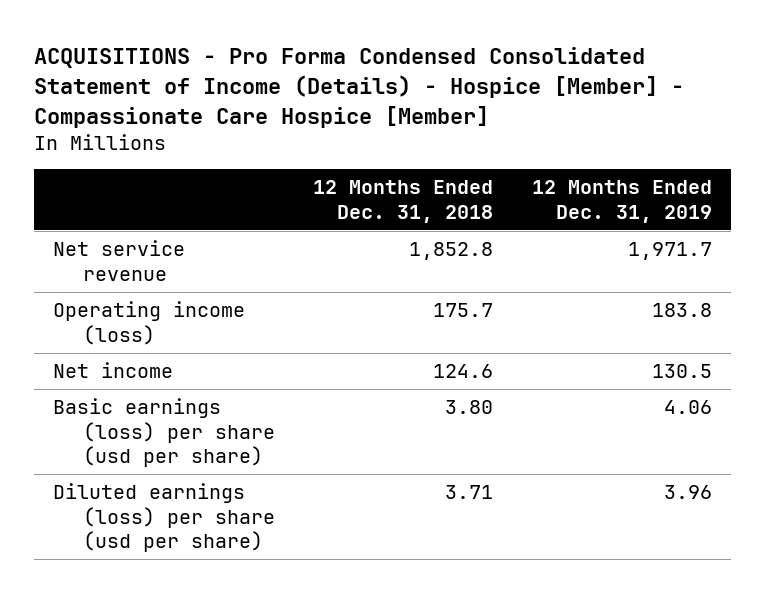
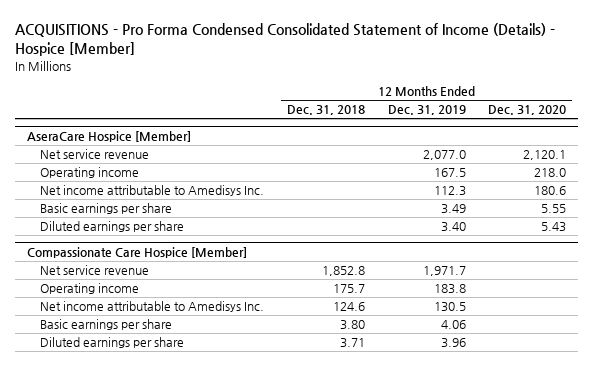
- ACQUISITIONS - Pro Forma Condensed Consolidated Statement of Income (Details) - Hospice [Member] - Compassionate Care Hospice [Member]
+ ACQUISITIONS - Pro Forma Condensed Consolidated Statement of Income (Details) - Hospice [Member]
- | 12 Months Ended Dec. 31, 2018 | 12 Months Ended Dec. 31, 2019
+ | 12 Months Ended Dec. 31, 2018 | 12 Months Ended Dec. 31, 2019 | 12 Months Ended Dec. 31, 2020
+ AseraCare Hospice [Member]
+ Net service revenue | | 2,077.0 | 2,120.1
+ Operating income | | 167.5 | 218.0
+ Net income attributable to Amedisys Inc. | | 112.3 | 180.6
+ Basic earnings per share | | 3.49 | 5.55
+ Diluted earnings per share | | 3.40 | 5.43
+ Compassionate Care Hospice [Member]
- Operating income (loss) | 175.7 | 183.8
- Net income | 124.6 | 130.5
- Basic earnings (loss) per share (usd per share) | 3.80 | 4.06
- Diluted earnings (loss) per share (usd per share) | 3.71 | 3.96
+ Operating income | 175.7 | 183.8 |
+ Net income attributable to Amedisys Inc. | 124.6 | 130.5 |
+ Basic earnings per share | 3.80 | 4.06 |
+ Diluted earnings per share | 3.71 | 3.96 |

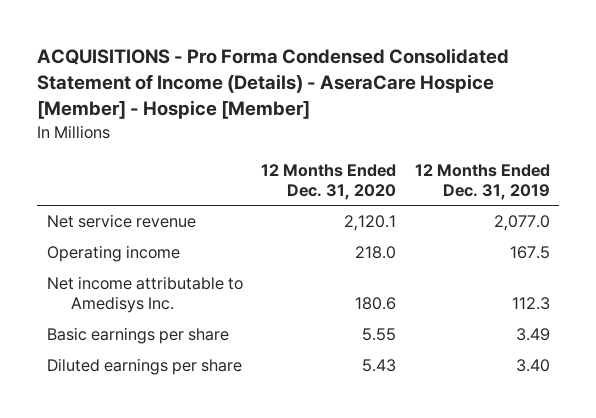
- ACQUISITIONS - Pro Forma Condensed Consolidated Statement of Income (Details) - Hospice [Member]
+ ACQUISITIONS - Pro Forma Condensed Consolidated Statement of Income (Details) - AseraCare Hospice [Member] - Hospice [Member]
- | 12 Months Ended Dec. 31, 2018 | 12 Months Ended Dec. 31, 2019 | 12 Months Ended Dec. 31, 2020
+ | 12 Months Ended Dec. 31, 2020 | 12 Months Ended Dec. 31, 2019
- AseraCare Hospice [Member]
- Compassionate Care Hospice [Member]
- Net service revenue | 1,852.8 | 1,971.7 |
- Operating income | 175.7 | 183.8 |
- Net income attributable to Amedisys Inc. | 124.6 | 130.5 |
- Basic earnings per share | 3.80 | 4.06 |
- Diluted earnings per share | 3.71 | 3.96 |

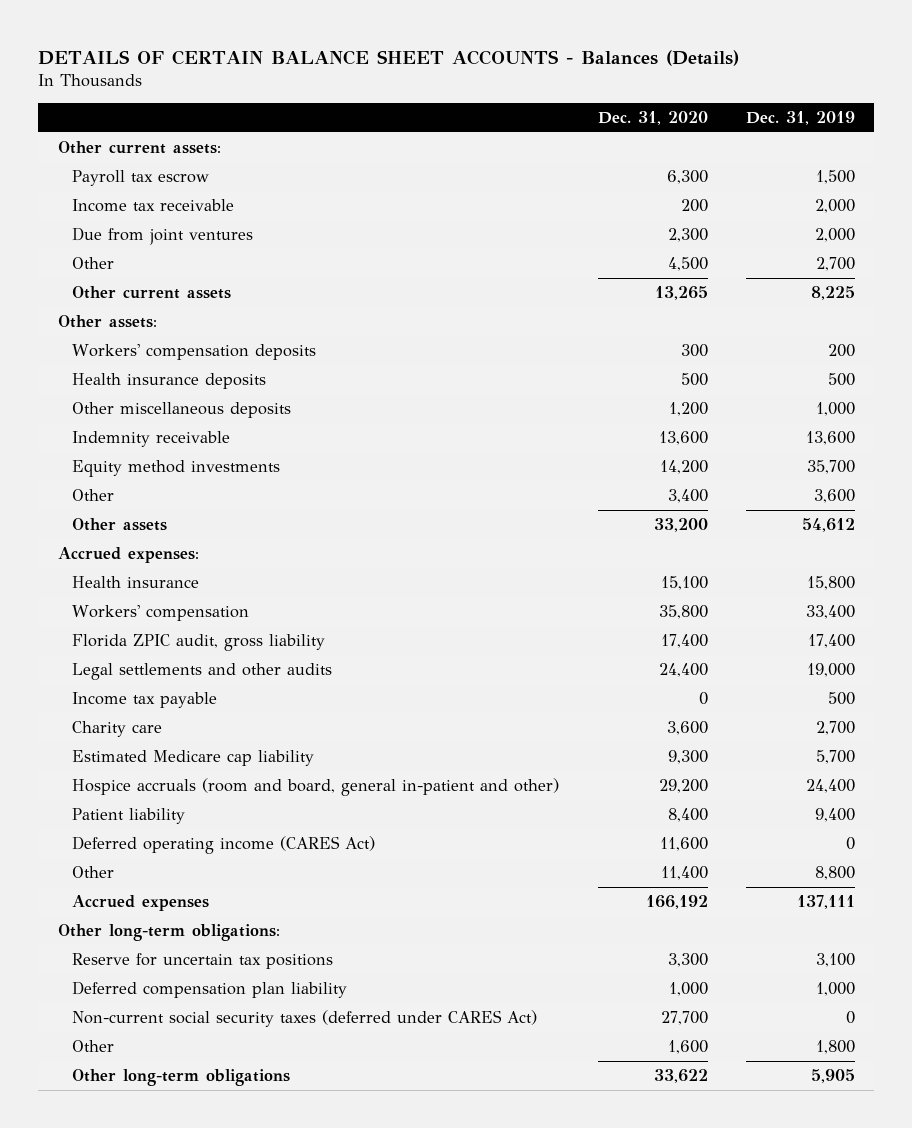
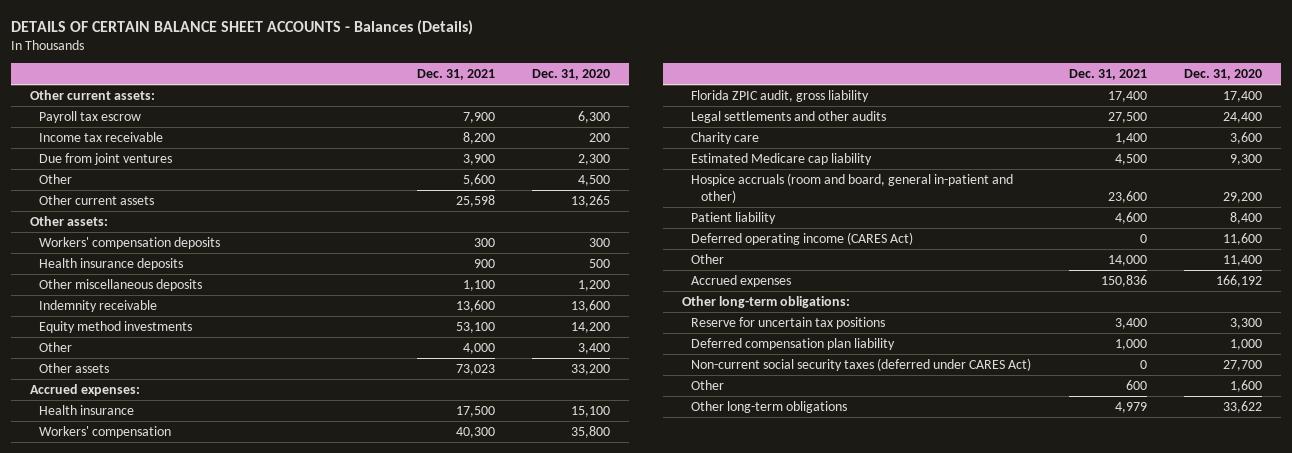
- | Dec. 31, 2020 | Dec. 31, 2019
+ | Dec. 31, 2021 | Dec. 31, 2020
- Income tax payable | 0 | 500

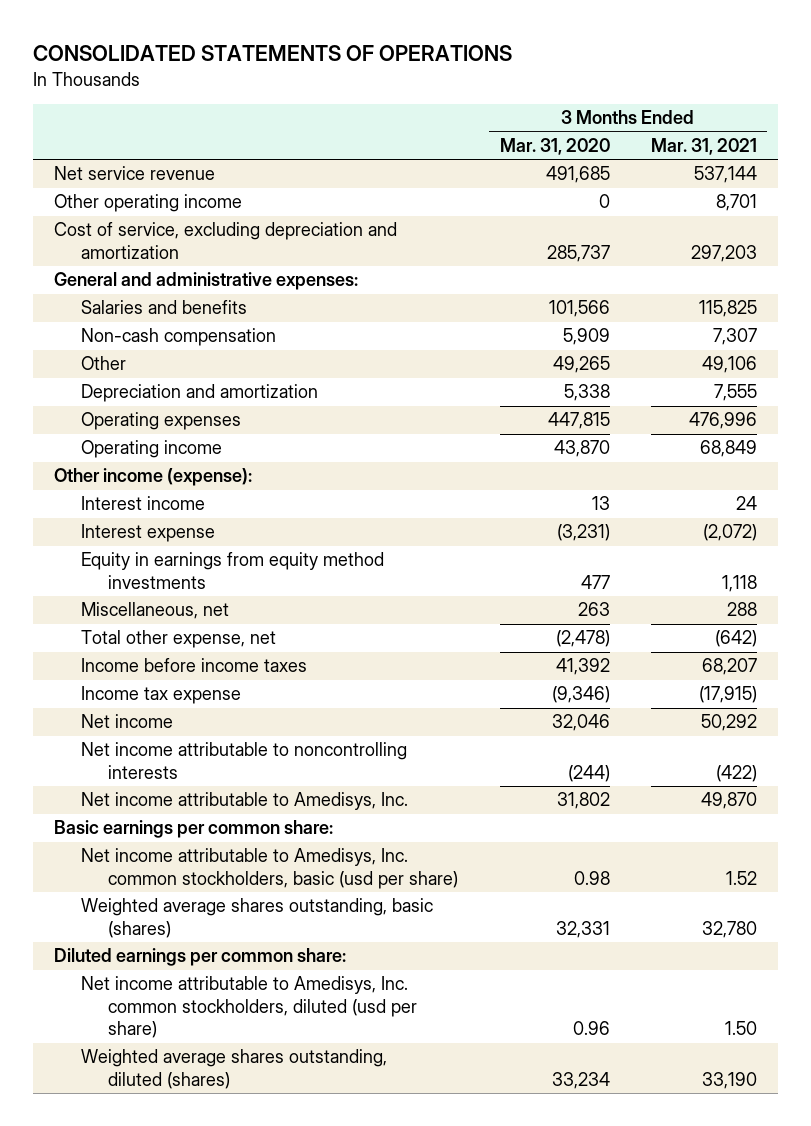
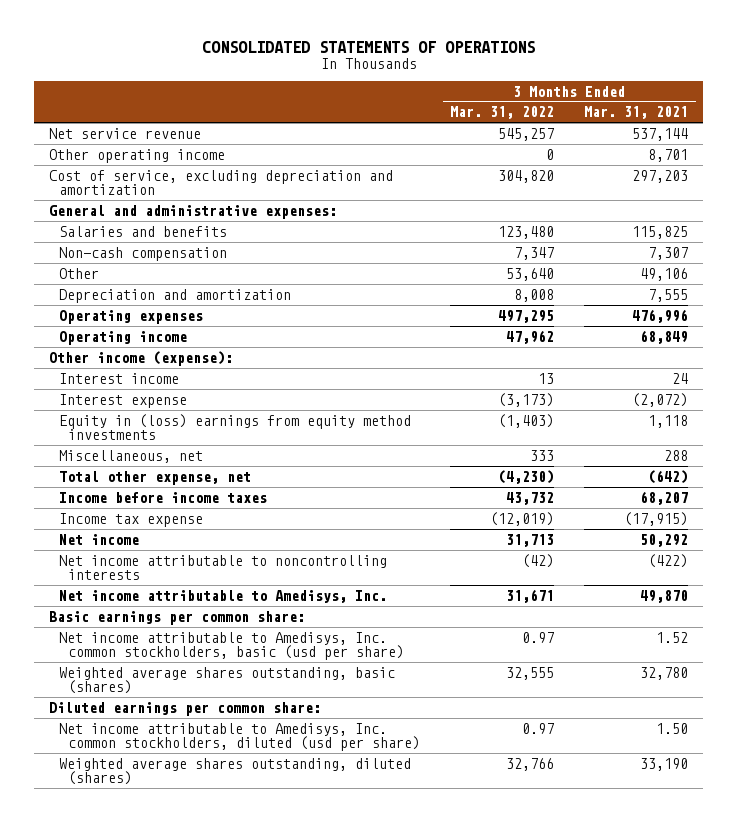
- | 3 Months Ended Mar. 31, 2020 | 3 Months Ended Mar. 31, 2021
+ | 3 Months Ended Mar. 31, 2022 | 3 Months Ended Mar. 31, 2021
- Equity in earnings from equity method investments | 477 | 1,118
+ Equity in (loss) earnings from equity method investments | (1,403) | 1,118

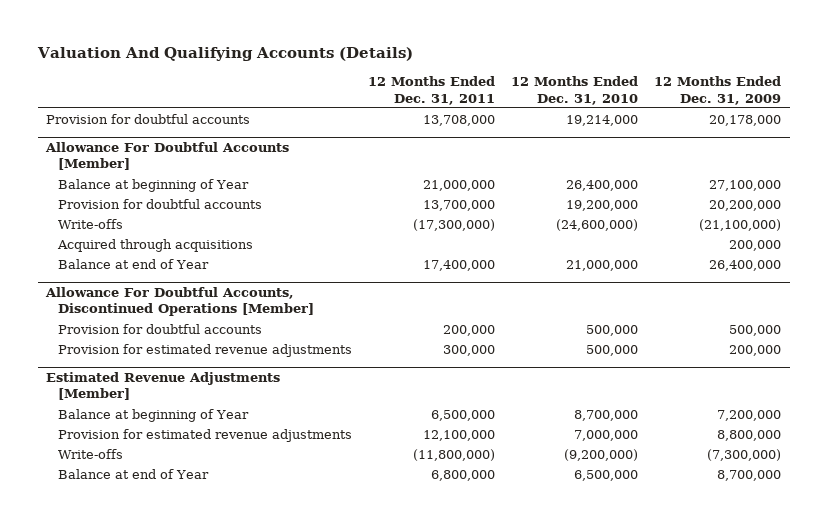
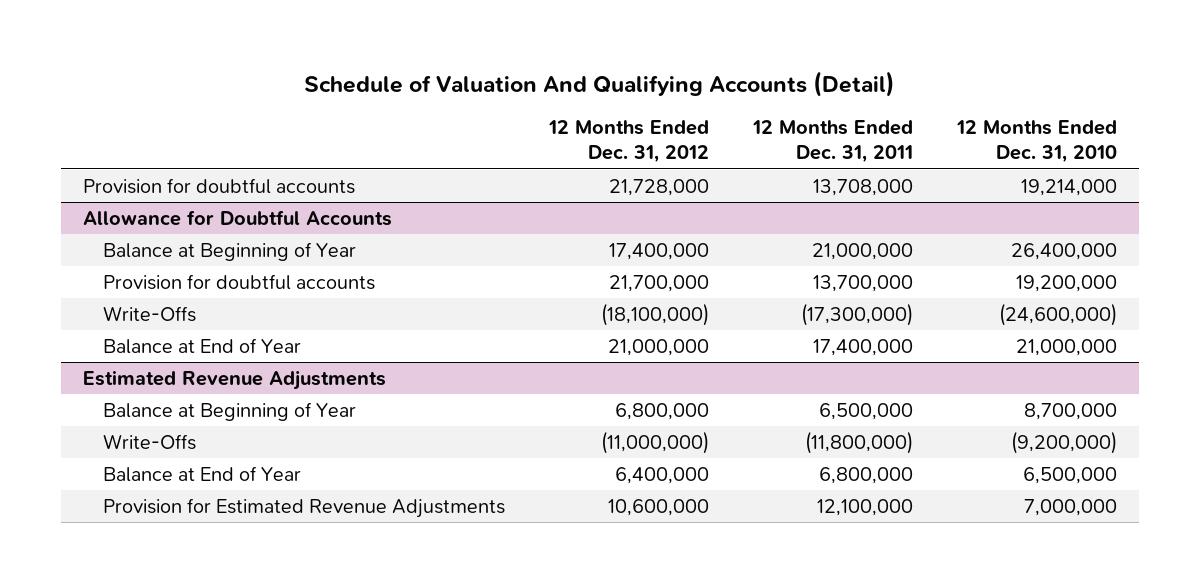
- Valuation And Qualifying Accounts (Details)
+ Schedule of Valuation And Qualifying Accounts (Detail)
- | 12 Months Ended Dec. 31, 2011 | 12 Months Ended Dec. 31, 2010 | 12 Months Ended Dec. 31, 2009
+ | 12 Months Ended Dec. 31, 2012 | 12 Months Ended Dec. 31, 2011 | 12 Months Ended Dec. 31, 2010
- Allowance For Doubtful Accounts [Member]
- Balance at beginning of Year | 21,000,000 | 26,400,000 | 27,100,000
+ Allowance for Doubtful Accounts
+ Balance at Beginning of Year | 17,400,000 | 21,000,000 | 26,400,000
- Write-offs | (17,300,000) | (24,600,000) | (21,100,000)
- Acquired through acquisitions | | | 200,000
- Balance at end of Year | 17,400,000 | 21,000,000 | 26,400,000
- Allowance For Doubtful Accounts, Discontinued Operations [Member]
- Provision for doubtful accounts | 200,000 | 500,000 | 500,000
- Provision for estimated revenue adjustments | 300,000 | 500,000 | 200,000
- Estimated Revenue Adjustments [Member]
- Balance at beginning of Year | 6,500,000 | 8,700,000 | 7,200,000
- Provision for estimated revenue adjustments | 12,100,000 | 7,000,000 | 8,800,000
- Write-offs | (11,800,000) | (9,200,000) | (7,300,000)
- Balance at end of Year | 6,800,000 | 6,500,000 | 8,700,000
+ Write-Offs | (18,100,000) | (17,300,000) | (24,600,000)
+ Balance at End of Year | 21,000,000 | 17,400,000 | 21,000,000
+ Estimated Revenue Adjustments
+ Balance at Beginning of Year | 6,800,000 | 6,500,000 | 8,700,000
+ Write-Offs | (11,000,000) | (11,800,000) | (9,200,000)
+ Balance at End of Year | 6,400,000 | 6,800,000 | 6,500,000
+ Provision for Estimated Revenue Adjustments | 10,600,000 | 12,100,000 | 7,000,000

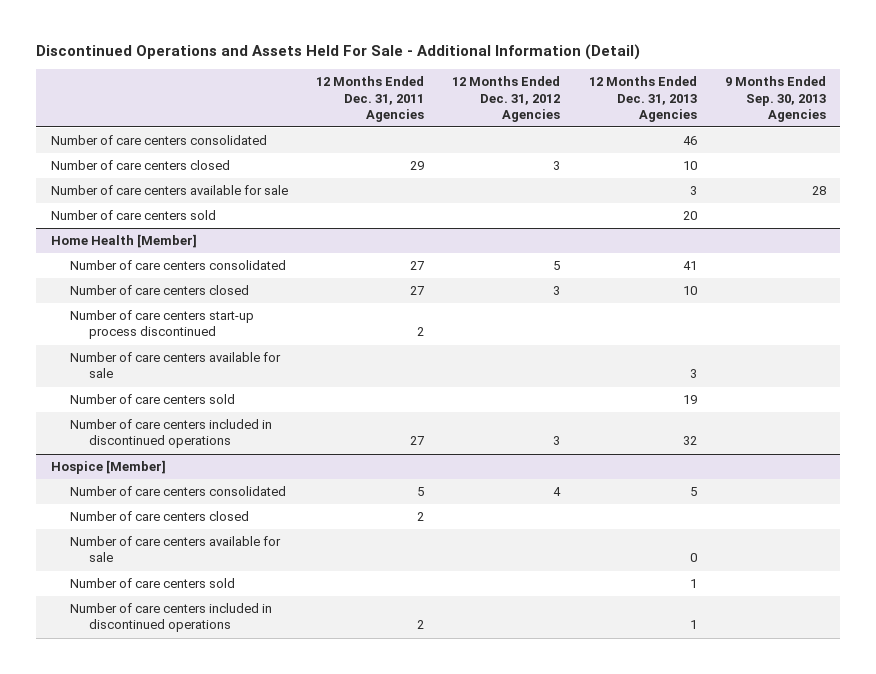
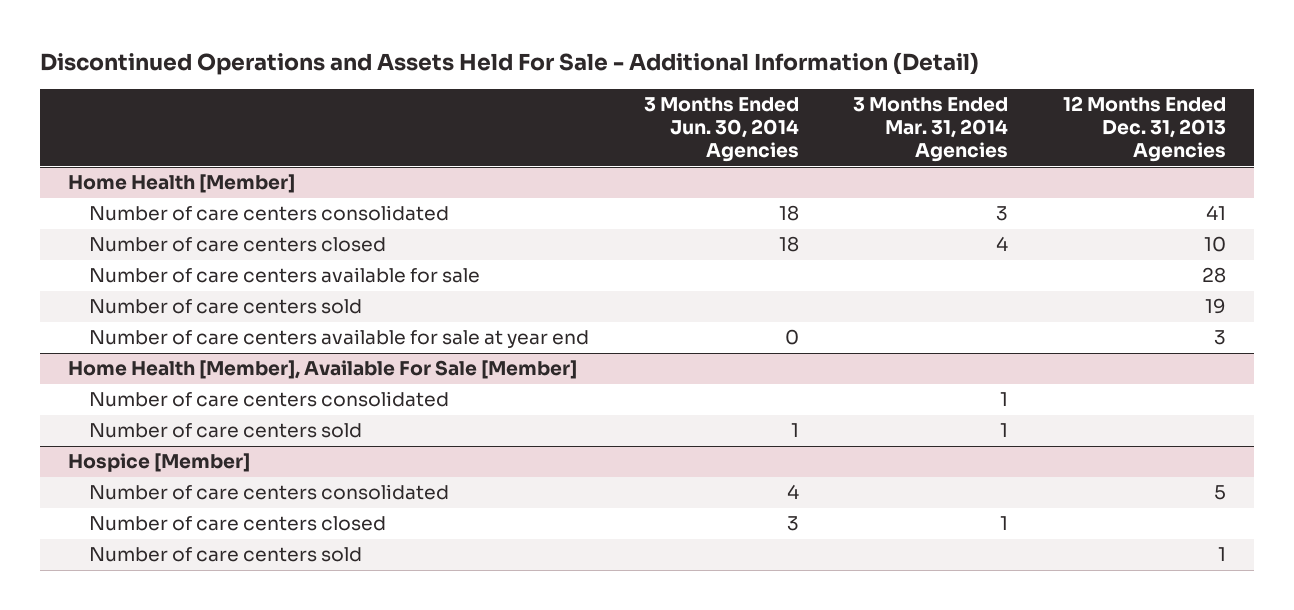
- | 12 Months Ended Dec. 31, 2011 Agencies | 12 Months Ended Dec. 31, 2012 Agencies | 12 Months Ended Dec. 31, 2013 Agencies | 9 Months Ended Sep. 30, 2013 Agencies
+ | 3 Months Ended Jun. 30, 2014 Agencies | 3 Months Ended Mar. 31, 2014 Agencies | 12 Months Ended Dec. 31, 2013 Agencies
- Number of care centers consolidated | | | 46 |
- Number of care centers closed | 29 | 3 | 10 |
- Number of care centers available for sale | | | 3 | 28
- Number of care centers sold | | | 20 |
@ Home Health [Member]
- Number of care centers start-up process discontinued | 2 | | |
- Number of care centers available for sale | | | 3 |
+ Number of care centers available for sale | | | 28
- Number of care centers included in discontinued operations | 27 | 3 | 32 |
+ Number of care centers available for sale at year end | 0 | | 3
+ Home Health [Member], Available For Sale [Member]
+ Number of care centers consolidated | | 1 |
+ Number of care centers sold | 1 | 1 |
@ Hospice [Member]
- Number of care centers available for sale | | | 0 |
- Number of care centers included in discontinued operations | 2 | | 1 |

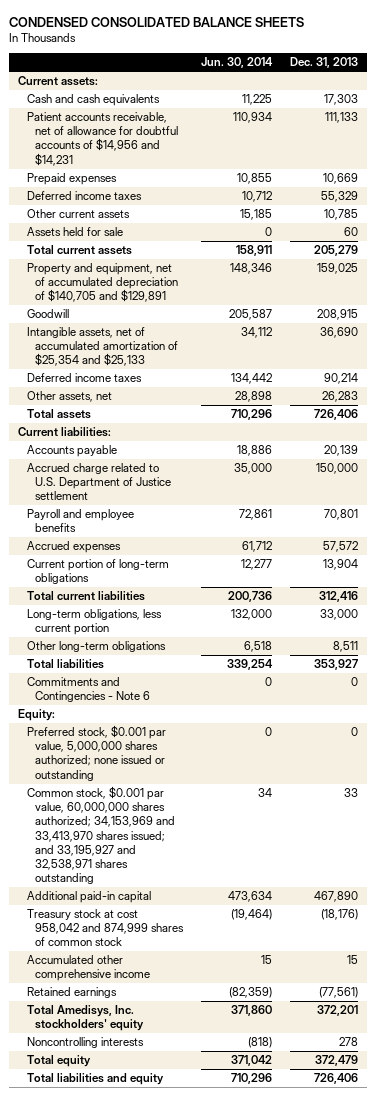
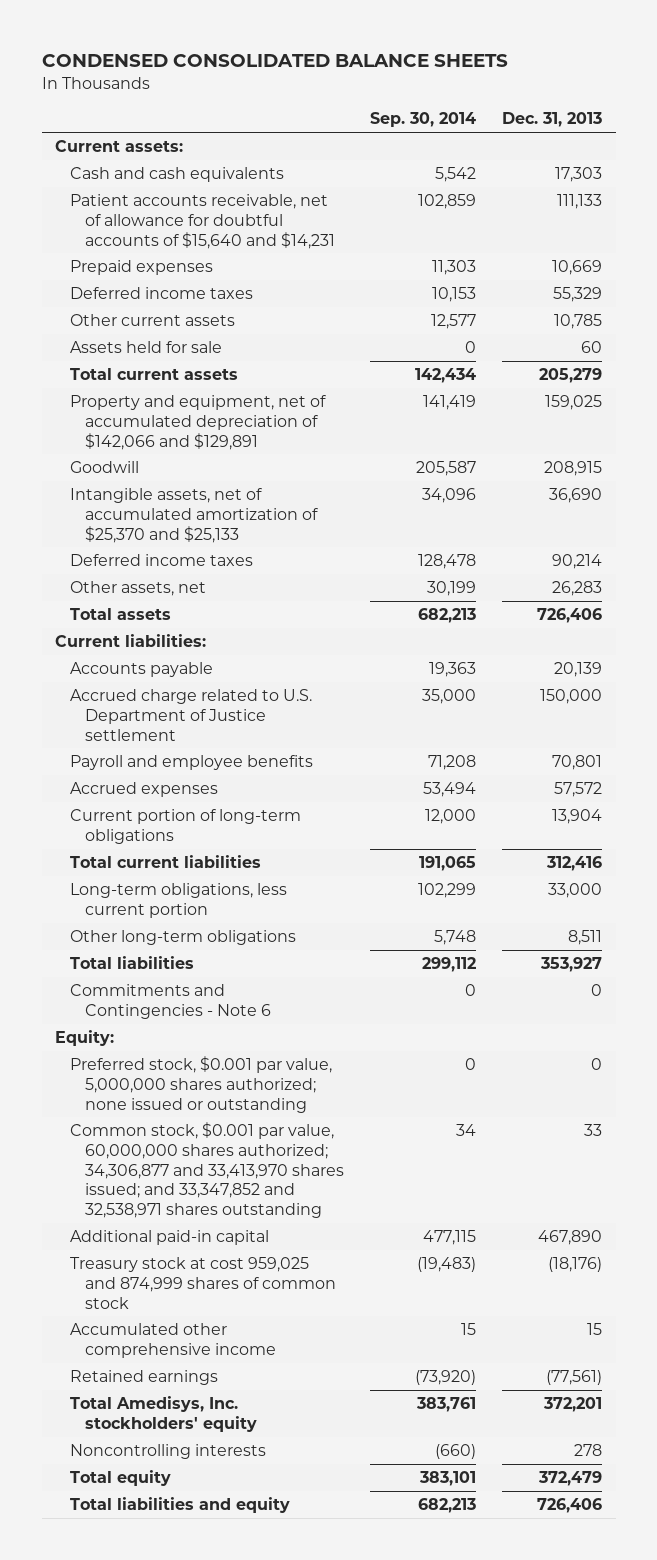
- | Jun. 30, 2014 | Dec. 31, 2013
+ | Sep. 30, 2014 | Dec. 31, 2013
- Patient accounts receivable, net of allowance for doubtful accounts of $14,956 and $14,231 | 110,934 | 111,133
+ Patient accounts receivable, net of allowance for doubtful accounts of $15,640 and $14,231 | 102,859 | 111,133
- Property and equipment, net of accumulated depreciation of $140,705 and $129,891 | 148,346 | 159,025
+ Property and equipment, net of accumulated depreciation of $142,066 and $129,891 | 141,419 | 159,025
- Intangible assets, net of accumulated amortization of $25,354 and $25,133 | 34,112 | 36,690
+ Intangible assets, net of accumulated amortization of $25,370 and $25,133 | 34,096 | 36,690
- Common stock, $0.001 par value, 60,000,000 shares authorized; 34,153,969 and 33,413,970 shares issued; and 33,195,927 and 32,538,971 shares outstanding | 34 | 33
+ Common stock, $0.001 par value, 60,000,000 shares authorized; 34,306,877 and 33,413,970 shares issued; and 33,347,852 and 32,538,971 shares outstanding | 34 | 33
- Treasury stock at cost 958,042 and 874,999 shares of common stock | (19,464) | (18,176)
+ Treasury stock at cost 959,025 and 874,999 shares of common stock | (19,483) | (18,176)

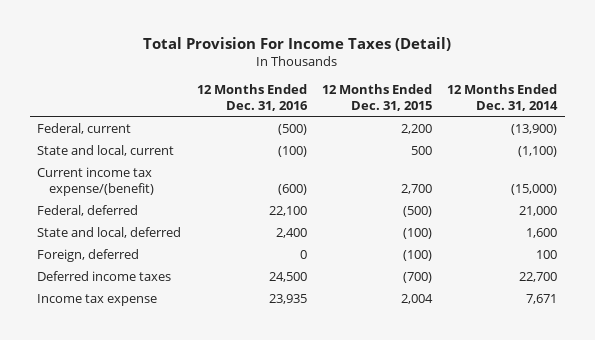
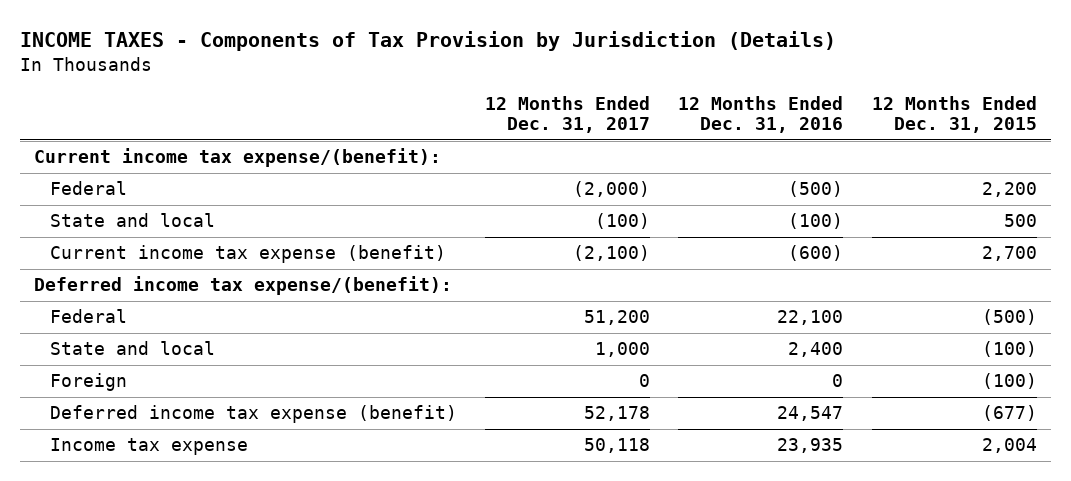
- Total Provision For Income Taxes (Detail)
+ INCOME TAXES - Components of Tax Provision by Jurisdiction (Details)
- | 12 Months Ended Dec. 31, 2016 | 12 Months Ended Dec. 31, 2015 | 12 Months Ended Dec. 31, 2014
+ | 12 Months Ended Dec. 31, 2017 | 12 Months Ended Dec. 31, 2016 | 12 Months Ended Dec. 31, 2015
- Federal, current | (500) | 2,200 | (13,900)
- State and local, current | (100) | 500 | (1,100)
- Current income tax expense/(benefit) | (600) | 2,700 | (15,000)
- Federal, deferred | 22,100 | (500) | 21,000
- State and local, deferred | 2,400 | (100) | 1,600
- Foreign, deferred | 0 | (100) | 100
- Deferred income taxes | 24,500 | (700) | 22,700
+ Current income tax expense/(benefit):
+ Federal | (2,000) | (500) | 2,200
+ State and local | (100) | (100) | 500
+ Current income tax expense (benefit) | (2,100) | (600) | 2,700
+ Deferred income tax expense/(benefit):
+ Federal | 51,200 | 22,100 | (500)
+ State and local | 1,000 | 2,400 | (100)
+ Foreign | 0 | 0 | (100)
+ Deferred income tax expense (benefit) | 52,178 | 24,547 | (677)

